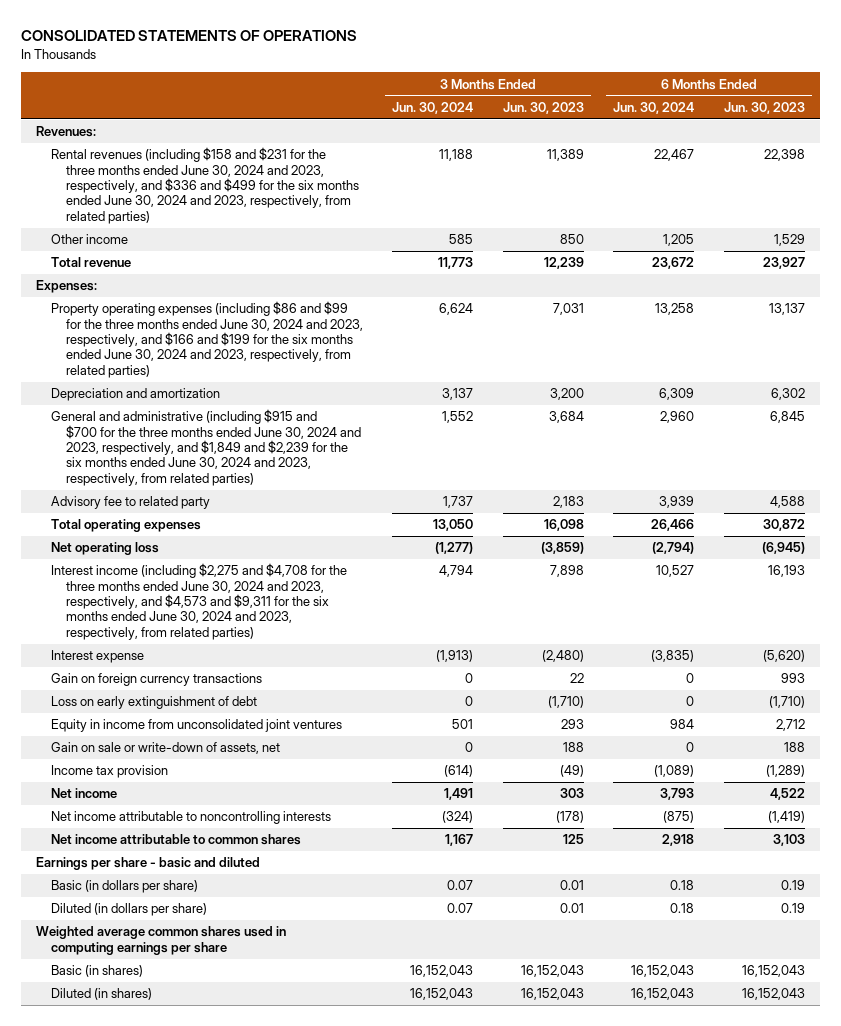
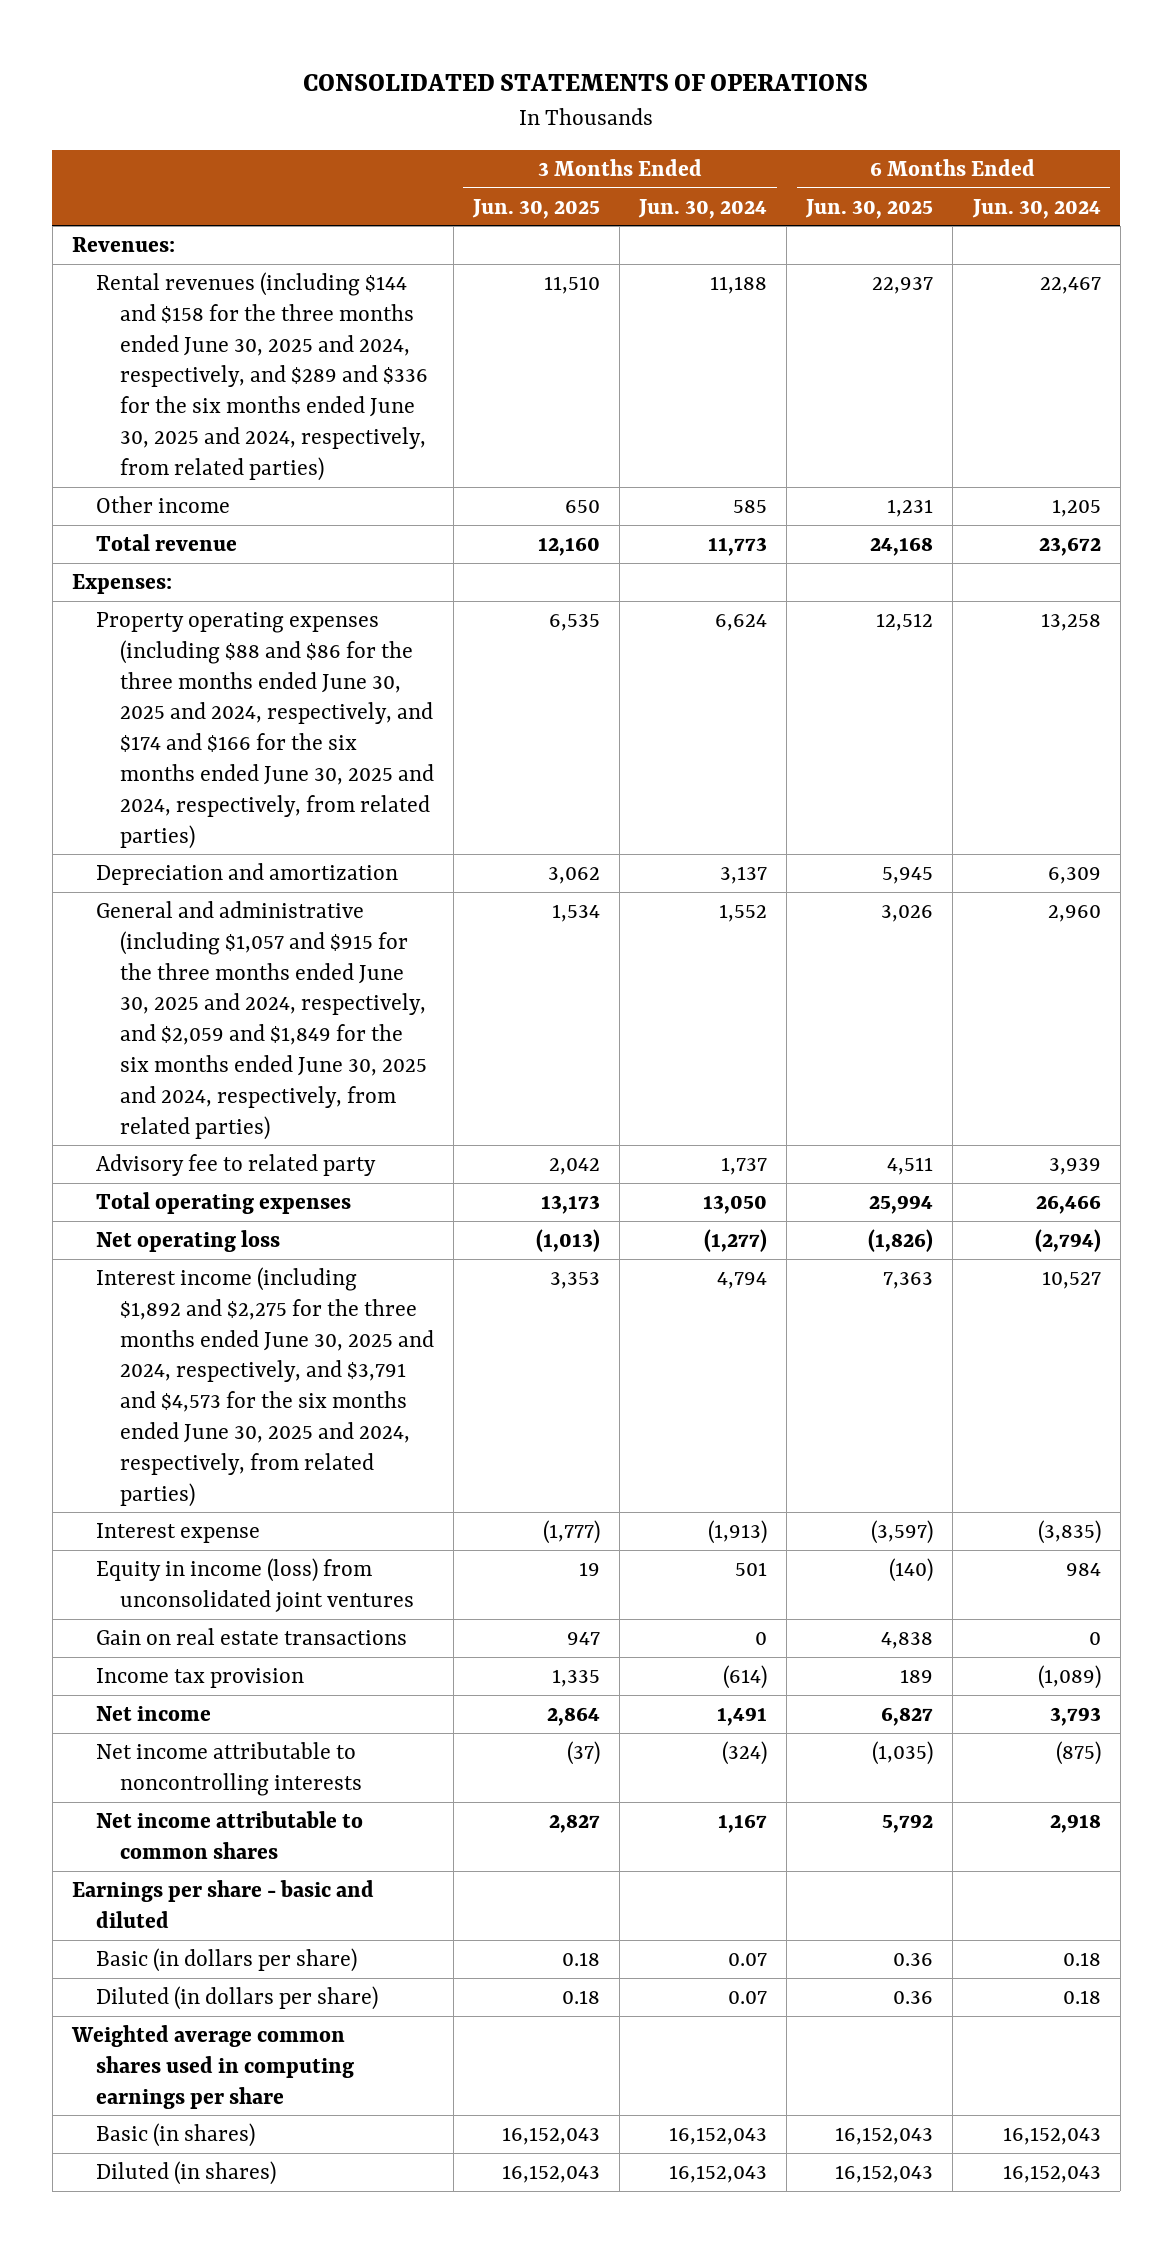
- | 3 Months Ended Jun. 30, 2024 | 3 Months Ended Jun. 30, 2023 | 6 Months Ended Jun. 30, 2024 | 6 Months Ended Jun. 30, 2023
+ | 3 Months Ended Jun. 30, 2025 | 3 Months Ended Jun. 30, 2024 | 6 Months Ended Jun. 30, 2025 | 6 Months Ended Jun. 30, 2024
- Rental revenues (including $158 and $231 for the three months ended June 30, 2024 and 2023, respectively, and $336 and $499 for the six months ended June 30, 2024 and 2023, respectively, from related parties) | 11,188 | 11,389 | 22,467 | 22,398
+ Rental revenues (including $144 and $158 for the three months ended June 30, 2025 and 2024, respectively, and $289 and $336 for the six months ended June 30, 2025 and 2024, respectively, from related parties) | 11,510 | 11,188 | 22,937 | 22,467
- Property operating expenses (including $86 and $99 for the three months ended June 30, 2024 and 2023, respectively, and $166 and $199 for the six months ended June 30, 2024 and 2023, respectively, from related parties) | 6,624 | 7,031 | 13,258 | 13,137
+ Property operating expenses (including $88 and $86 for the three months ended June 30, 2025 and 2024, respectively, and $174 and $166 for the six months ended June 30, 2025 and 2024, respectively, from related parties) | 6,535 | 6,624 | 12,512 | 13,258
- General and administrative (including $915 and $700 for the three months ended June 30, 2024 and 2023, respectively, and $1,849 and $2,239 for the six months ended June 30, 2024 and 2023, respectively, from related parties) | 1,552 | 3,684 | 2,960 | 6,845
+ General and administrative (including $1,057 and $915 for the three months ended June 30, 2025 and 2024, respectively, and $2,059 and $1,849 for the six months ended June 30, 2025 and 2024, respectively, from related parties) | 1,534 | 1,552 | 3,026 | 2,960
- Interest income (including $2,275 and $4,708 for the three months ended June 30, 2024 and 2023, respectively, and $4,573 and $9,311 for the six months ended June 30, 2024 and 2023, respectively, from related parties) | 4,794 | 7,898 | 10,527 | 16,193
+ Interest income (including $1,892 and $2,275 for the three months ended June 30, 2025 and 2024, respectively, and $3,791 and $4,573 for the six months ended June 30, 2025 and 2024, respectively, from related parties) | 3,353 | 4,794 | 7,363 | 10,527
- Gain on foreign currency transactions | 0 | 22 | 0 | 993
- Loss on early extinguishment of debt | 0 | (1,710) | 0 | (1,710)
- Equity in income from unconsolidated joint ventures | 501 | 293 | 984 | 2,712
- Gain on sale or write-down of assets, net | 0 | 188 | 0 | 188
+ Equity in income (loss) from unconsolidated joint ventures | 19 | 501 | (140) | 984
+ Gain on real estate transactions | 947 | 0 | 4,838 | 0

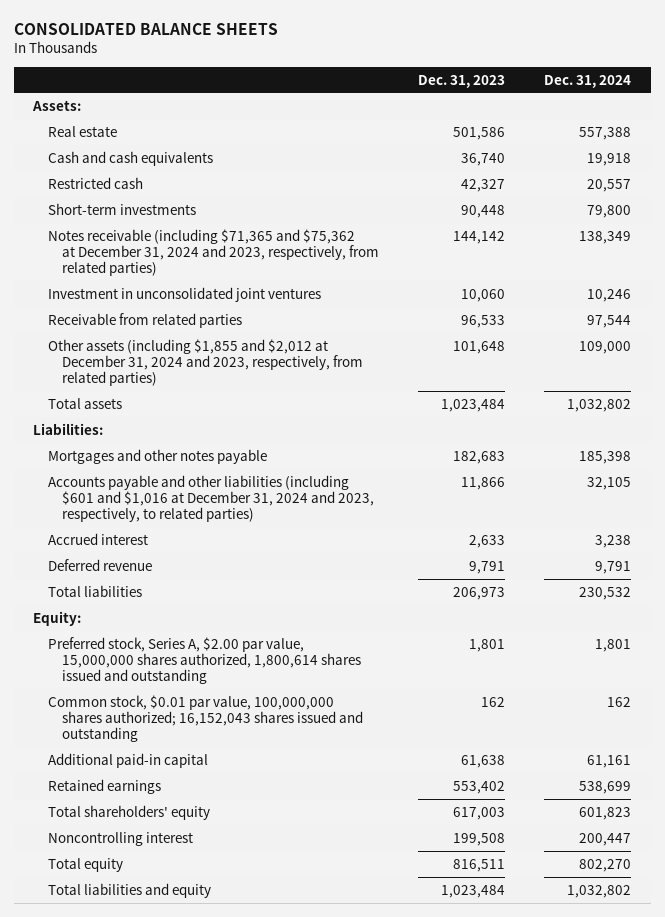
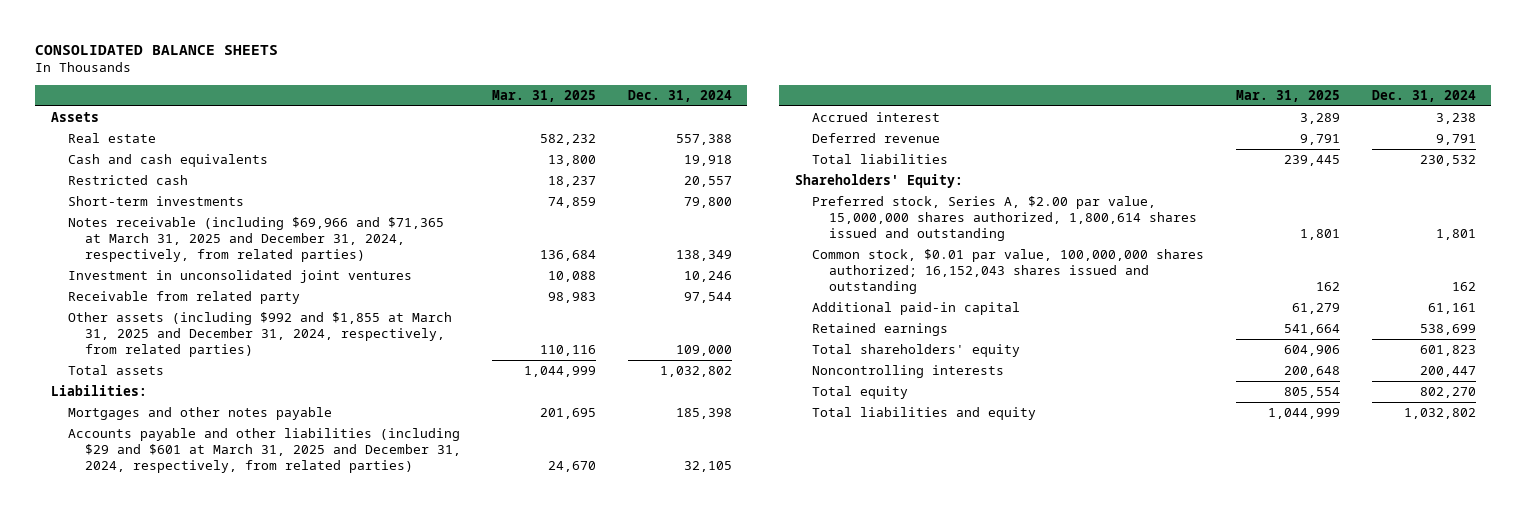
- | Dec. 31, 2023 | Dec. 31, 2024
+ | Mar. 31, 2025 | Dec. 31, 2024
- Assets:
+ Assets
- Notes receivable (including $71,365 and $75,362 at December 31, 2024 and 2023, respectively, from related parties) | 144,142 | 138,349
+ Notes receivable (including $69,966 and $71,365 at March 31, 2025 and December 31, 2024, respectively, from related parties) | 136,684 | 138,349
- Receivable from related parties | 96,533 | 97,544
- Other assets (including $1,855 and $2,012 at December 31, 2024 and 2023, respectively, from related parties) | 101,648 | 109,000
+ Receivable from related party | 98,983 | 97,544
+ Other assets (including $992 and $1,855 at March 31, 2025 and December 31, 2024, respectively, from related parties) | 110,116 | 109,000
- Accounts payable and other liabilities (including $601 and $1,016 at December 31, 2024 and 2023, respectively, to related parties) | 11,866 | 32,105
+ Accounts payable and other liabilities (including $29 and $601 at March 31, 2025 and December 31, 2024, respectively, from related parties) | 24,670 | 32,105
- Equity:
+ Shareholders' Equity:
- Noncontrolling interest | 199,508 | 200,447
+ Noncontrolling interests | 200,648 | 200,447

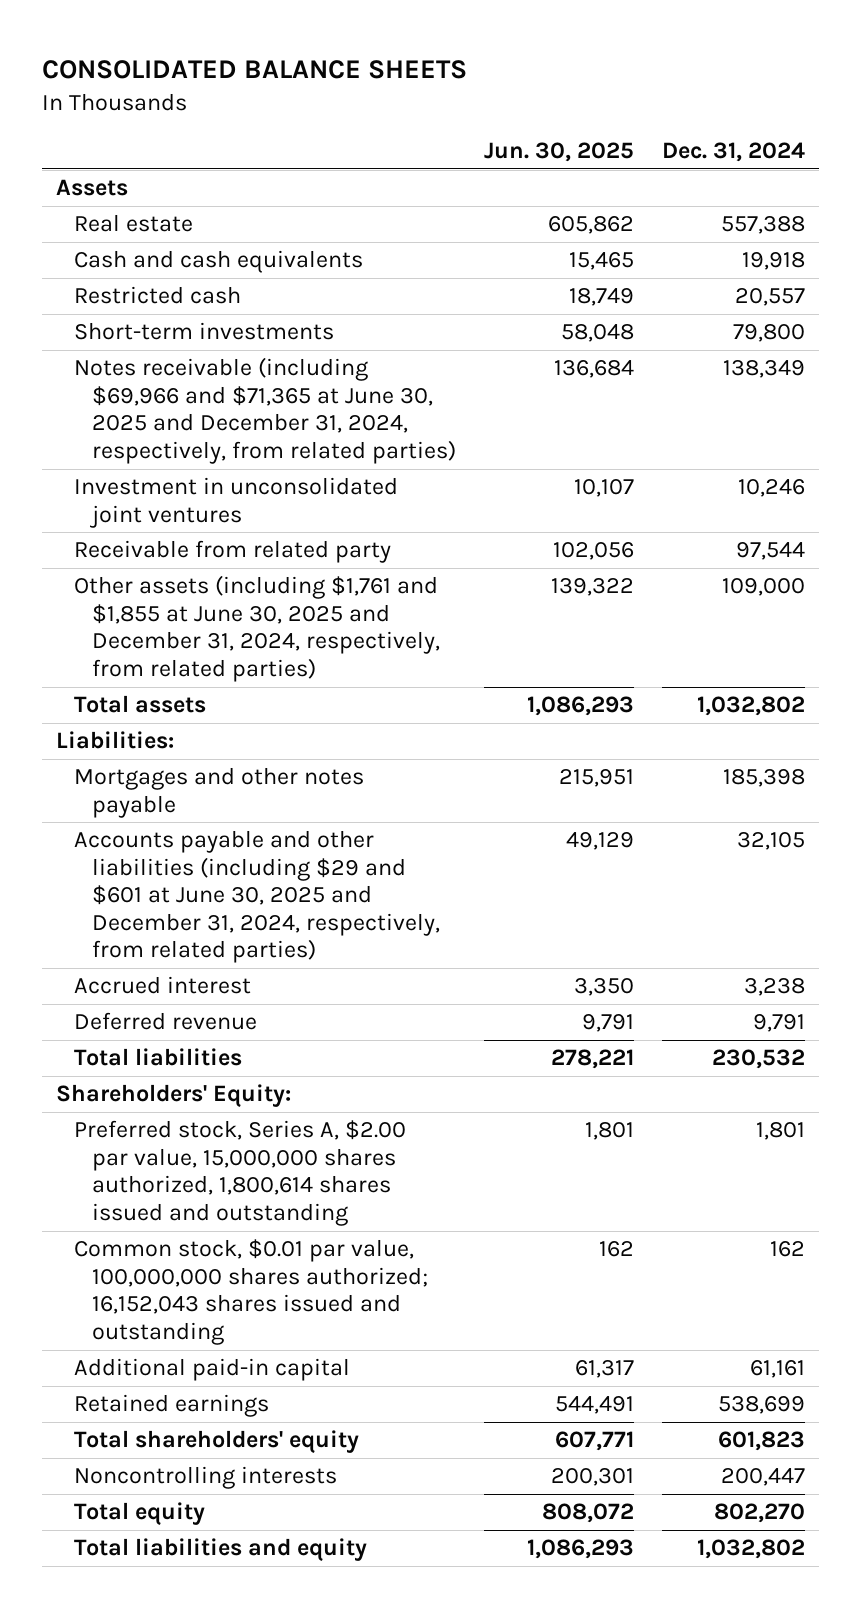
- | Mar. 31, 2025 | Dec. 31, 2024
+ | Jun. 30, 2025 | Dec. 31, 2024
- Notes receivable (including $69,966 and $71,365 at March 31, 2025 and December 31, 2024, respectively, from related parties) | 136,684 | 138,349
+ Notes receivable (including $69,966 and $71,365 at June 30, 2025 and December 31, 2024, respectively, from related parties) | 136,684 | 138,349
- Other assets (including $992 and $1,855 at March 31, 2025 and December 31, 2024, respectively, from related parties) | 110,116 | 109,000
+ Other assets (including $1,761 and $1,855 at June 30, 2025 and December 31, 2024, respectively, from related parties) | 139,322 | 109,000
- Accounts payable and other liabilities (including $29 and $601 at March 31, 2025 and December 31, 2024, respectively, from related parties) | 24,670 | 32,105
+ Accounts payable and other liabilities (including $29 and $601 at June 30, 2025 and December 31, 2024, respectively, from related parties) | 49,129 | 32,105

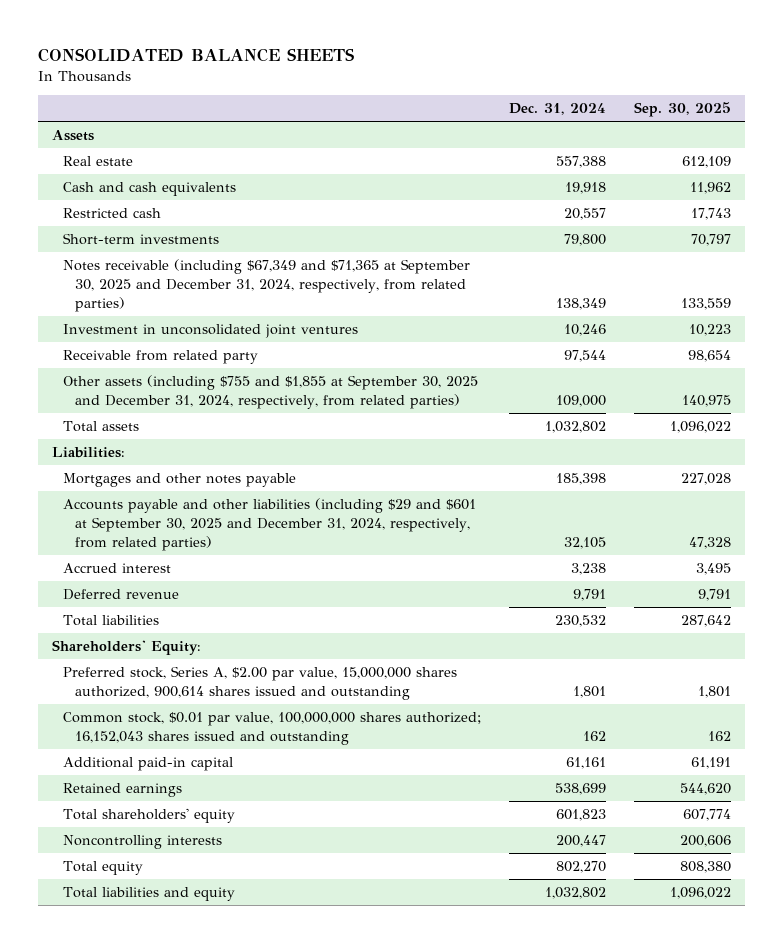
- | Jun. 30, 2025 | Dec. 31, 2024
+ | Dec. 31, 2024 | Sep. 30, 2025
- Notes receivable (including $69,966 and $71,365 at June 30, 2025 and December 31, 2024, respectively, from related parties) | 136,684 | 138,349
+ Notes receivable (including $67,349 and $71,365 at September 30, 2025 and December 31, 2024, respectively, from related parties) | 138,349 | 133,559
- Other assets (including $1,761 and $1,855 at June 30, 2025 and December 31, 2024, respectively, from related parties) | 139,322 | 109,000
+ Other assets (including $755 and $1,855 at September 30, 2025 and December 31, 2024, respectively, from related parties) | 109,000 | 140,975
- Accounts payable and other liabilities (including $29 and $601 at June 30, 2025 and December 31, 2024, respectively, from related parties) | 49,129 | 32,105
+ Accounts payable and other liabilities (including $29 and $601 at September 30, 2025 and December 31, 2024, respectively, from related parties) | 32,105 | 47,328
- Preferred stock, Series A, $2.00 par value, 15,000,000 shares authorized, 1,800,614 shares issued and outstanding | 1,801 | 1,801
+ Preferred stock, Series A, $2.00 par value, 15,000,000 shares authorized, 900,614 shares issued and outstanding | 1,801 | 1,801

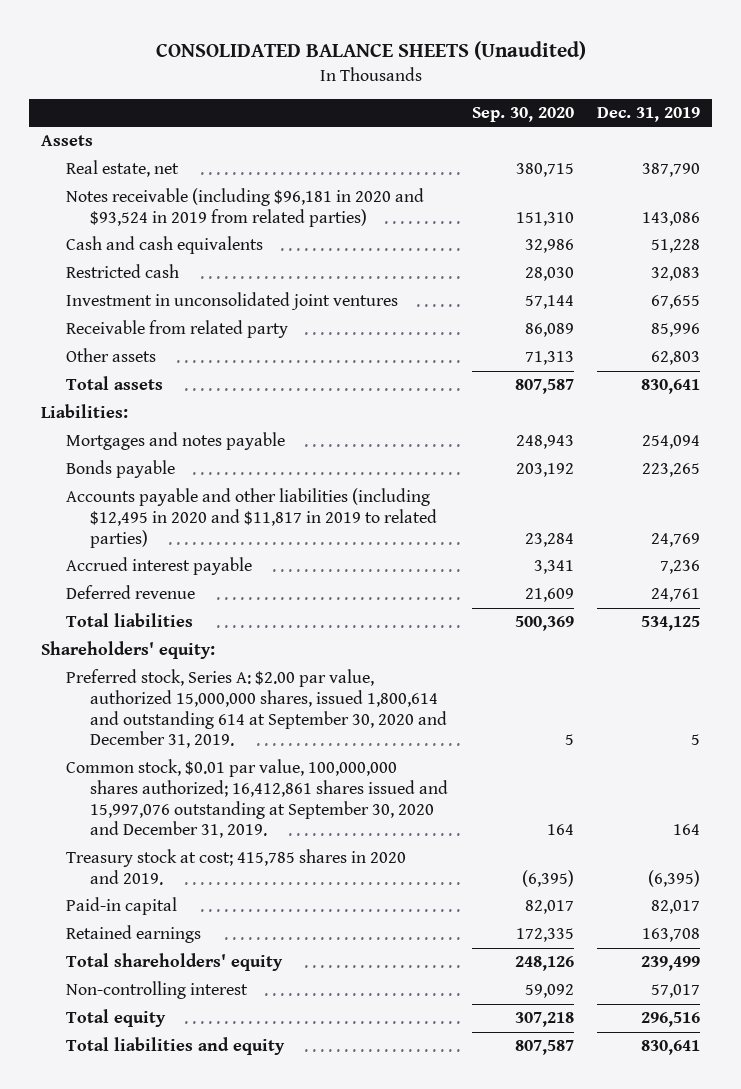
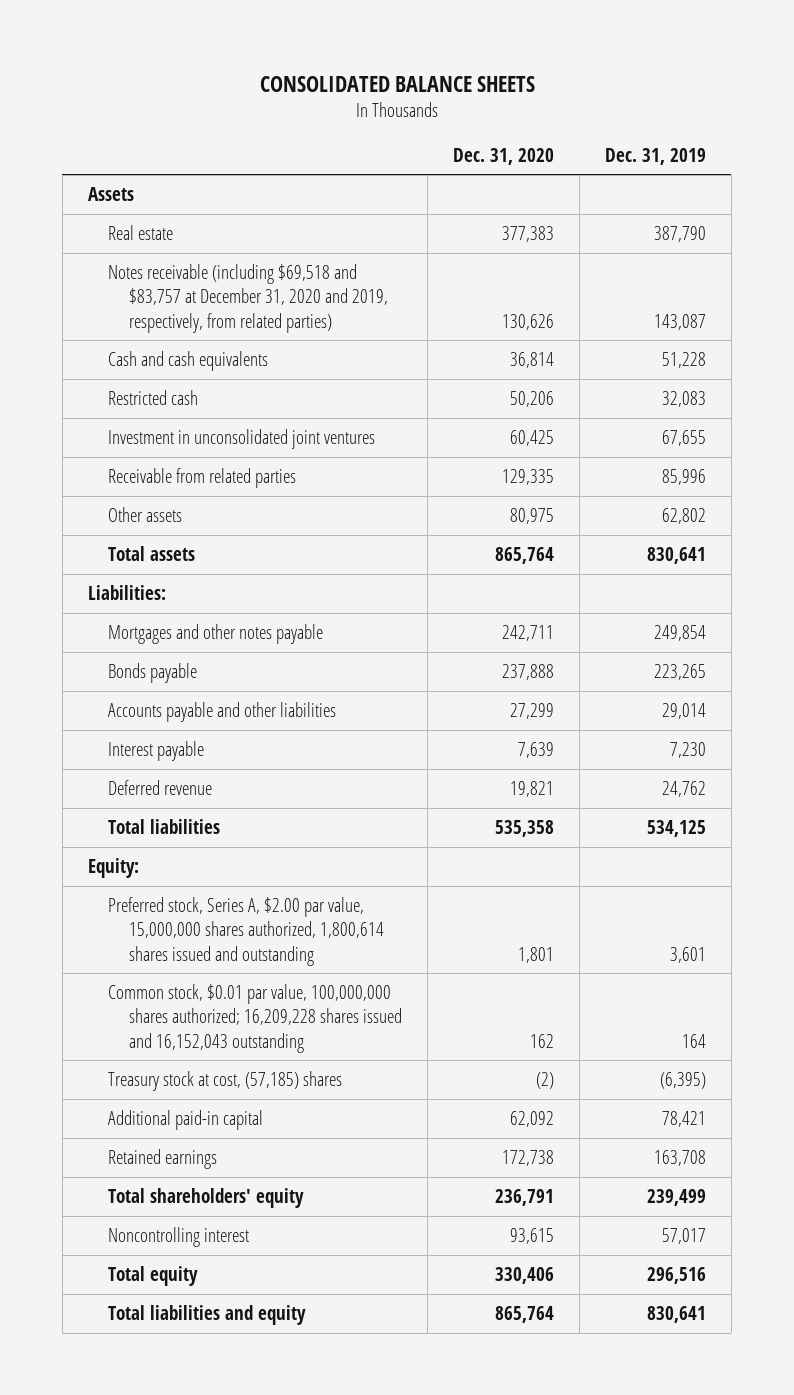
- CONSOLIDATED BALANCE SHEETS (Unaudited)
+ CONSOLIDATED BALANCE SHEETS
- | Sep. 30, 2020 | Dec. 31, 2019
+ | Dec. 31, 2020 | Dec. 31, 2019
- Real estate, net | 380,715 | 387,790
- Notes receivable (including $96,181 in 2020 and $93,524 in 2019 from related parties) | 151,310 | 143,086
+ Real estate | 377,383 | 387,790
+ Notes receivable (including $69,518 and $83,757 at December 31, 2020 and 2019, respectively, from related parties) | 130,626 | 143,087
- Receivable from related party | 86,089 | 85,996
- Other assets | 71,313 | 62,803
+ Receivable from related parties | 129,335 | 85,996
+ Other assets | 80,975 | 62,802
- Mortgages and notes payable | 248,943 | 254,094
+ Mortgages and other notes payable | 242,711 | 249,854
- Accounts payable and other liabilities (including $12,495 in 2020 and $11,817 in 2019 to related parties) | 23,284 | 24,769
- Accrued interest payable | 3,341 | 7,236
- Deferred revenue | 21,609 | 24,761
+ Accounts payable and other liabilities | 27,299 | 29,014
+ Interest payable | 7,639 | 7,230
+ Deferred revenue | 19,821 | 24,762
- Shareholders' equity:
- Preferred stock, Series A: $2.00 par value, authorized 15,000,000 shares, issued 1,800,614 and outstanding 614 at September 30, 2020 and December 31, 2019. | 5 | 5
- Common stock, $0.01 par value, 100,000,000 shares authorized; 16,412,861 shares issued and 15,997,076 outstanding at September 30, 2020 and December 31, 2019. | 164 | 164
- Treasury stock at cost; 415,785 shares in 2020 and 2019. | (6,395) | (6,395)
- Paid-in capital | 82,017 | 82,017
+ Equity:
+ Preferred stock, Series A, $2.00 par value, 15,000,000 shares authorized, 1,800,614 shares issued and outstanding | 1,801 | 3,601
+ Common stock, $0.01 par value, 100,000,000 shares authorized; 16,209,228 shares issued and 16,152,043 outstanding | 162 | 164
+ Treasury stock at cost, (57,185) shares | (2) | (6,395)
+ Additional paid-in capital | 62,092 | 78,421
- Non-controlling interest | 59,092 | 57,017
+ Noncontrolling interest | 93,615 | 57,017

